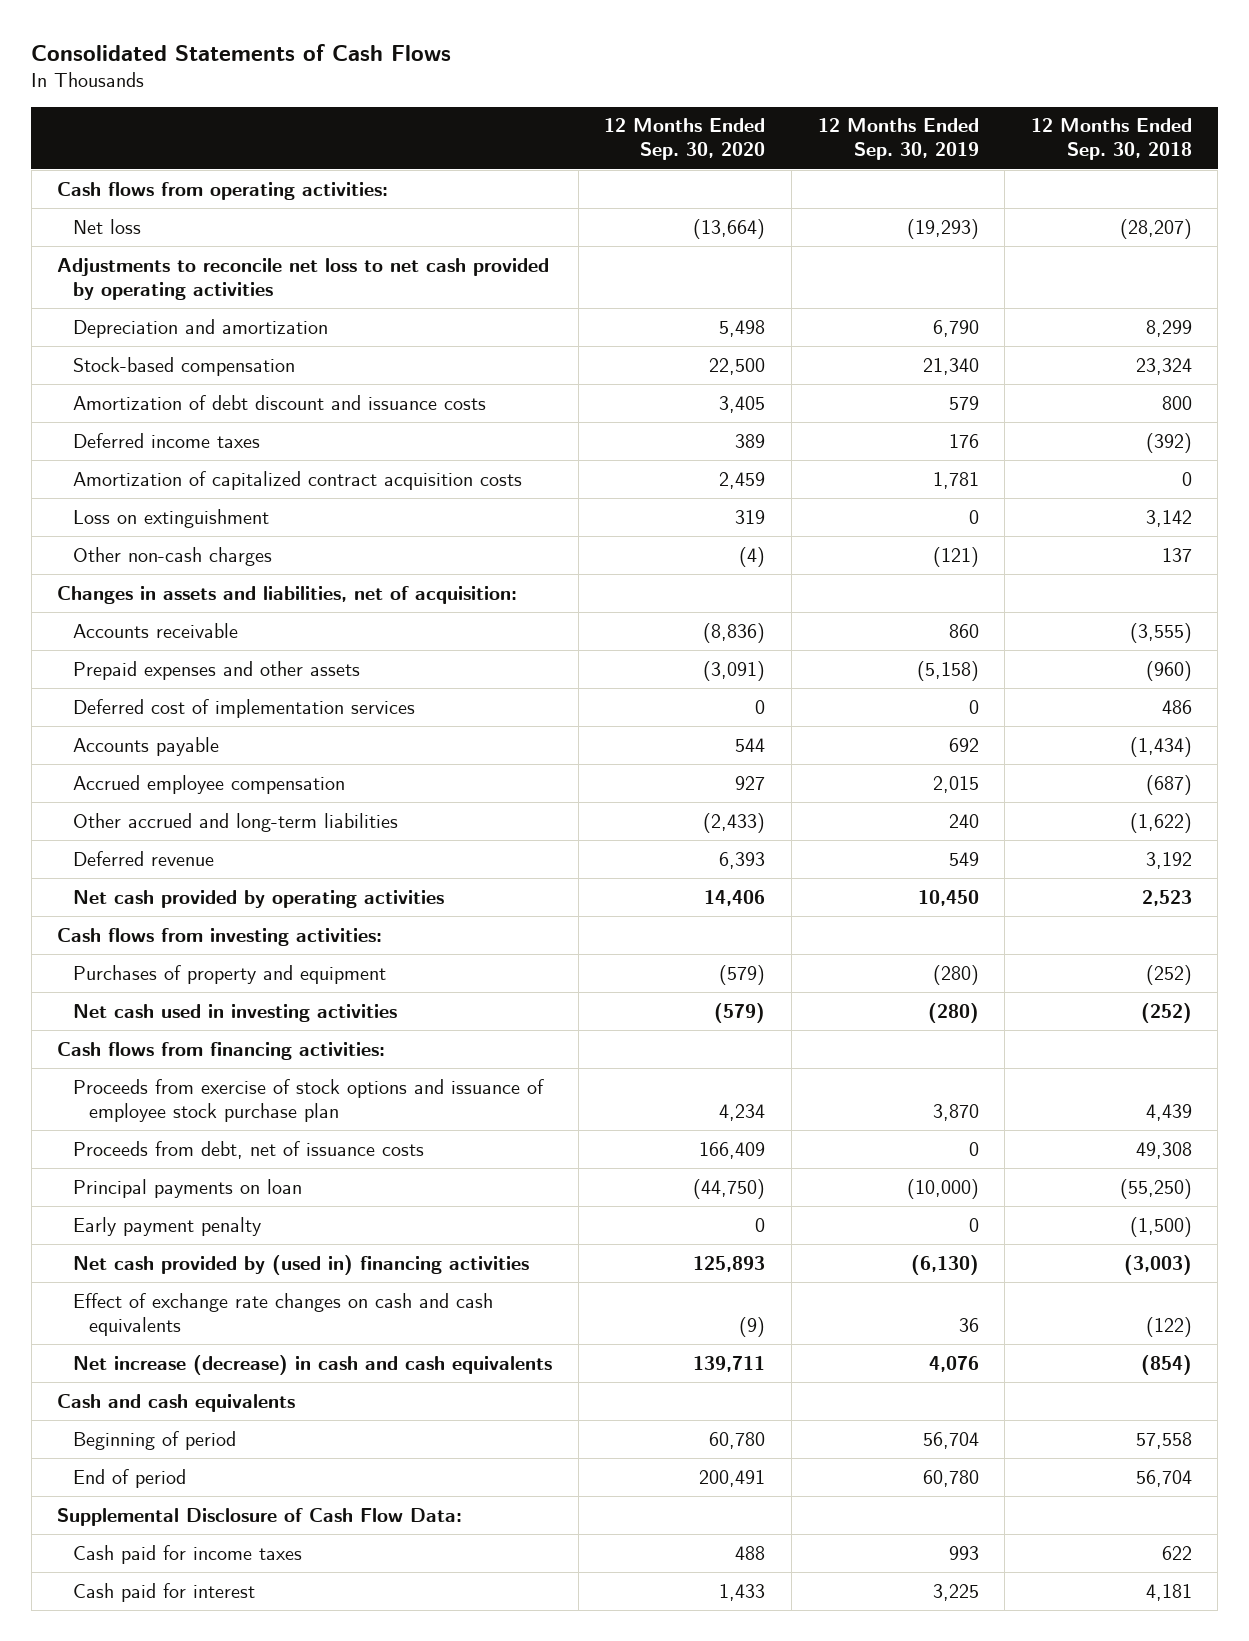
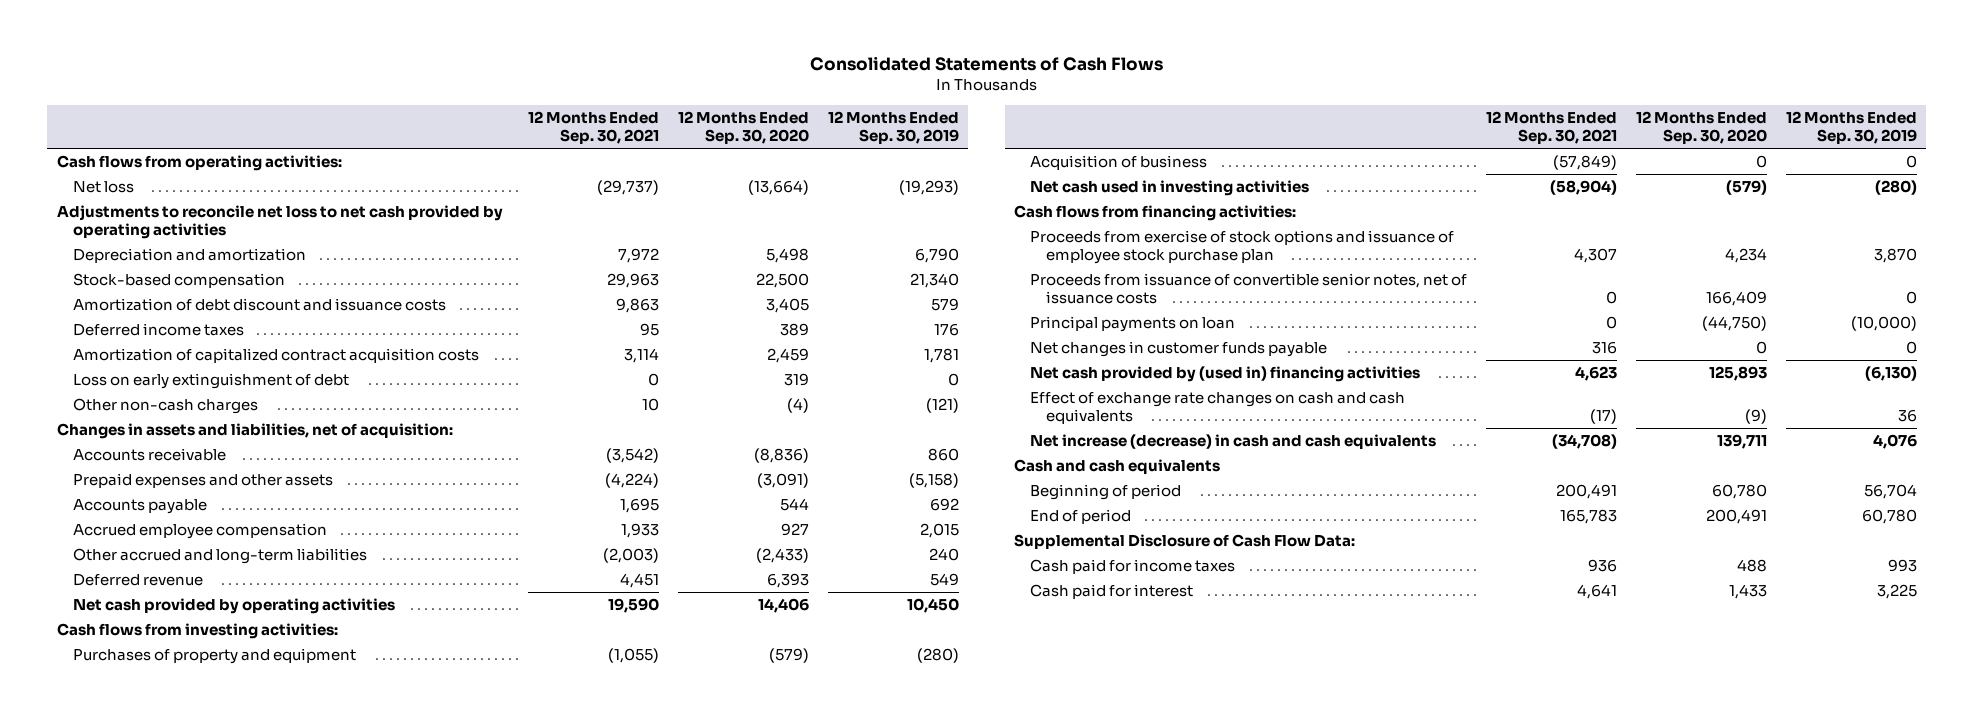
- | 12 Months Ended Sep. 30, 2020 | 12 Months Ended Sep. 30, 2019 | 12 Months Ended Sep. 30, 2018
+ | 12 Months Ended Sep. 30, 2021 | 12 Months Ended Sep. 30, 2020 | 12 Months Ended Sep. 30, 2019
- Loss on extinguishment | 319 | 0 | 3,142
+ Loss on early extinguishment of debt | 0 | 319 | 0
- Deferred cost of implementation services | 0 | 0 | 486
+ Acquisition of business | (57,849) | 0 | 0
- Proceeds from debt, net of issuance costs | 166,409 | 0 | 49,308
+ Proceeds from issuance of convertible senior notes, net of issuance costs | 0 | 166,409 | 0
- Early payment penalty | 0 | 0 | (1,500)
+ Net changes in customer funds payable | 316 | 0 | 0

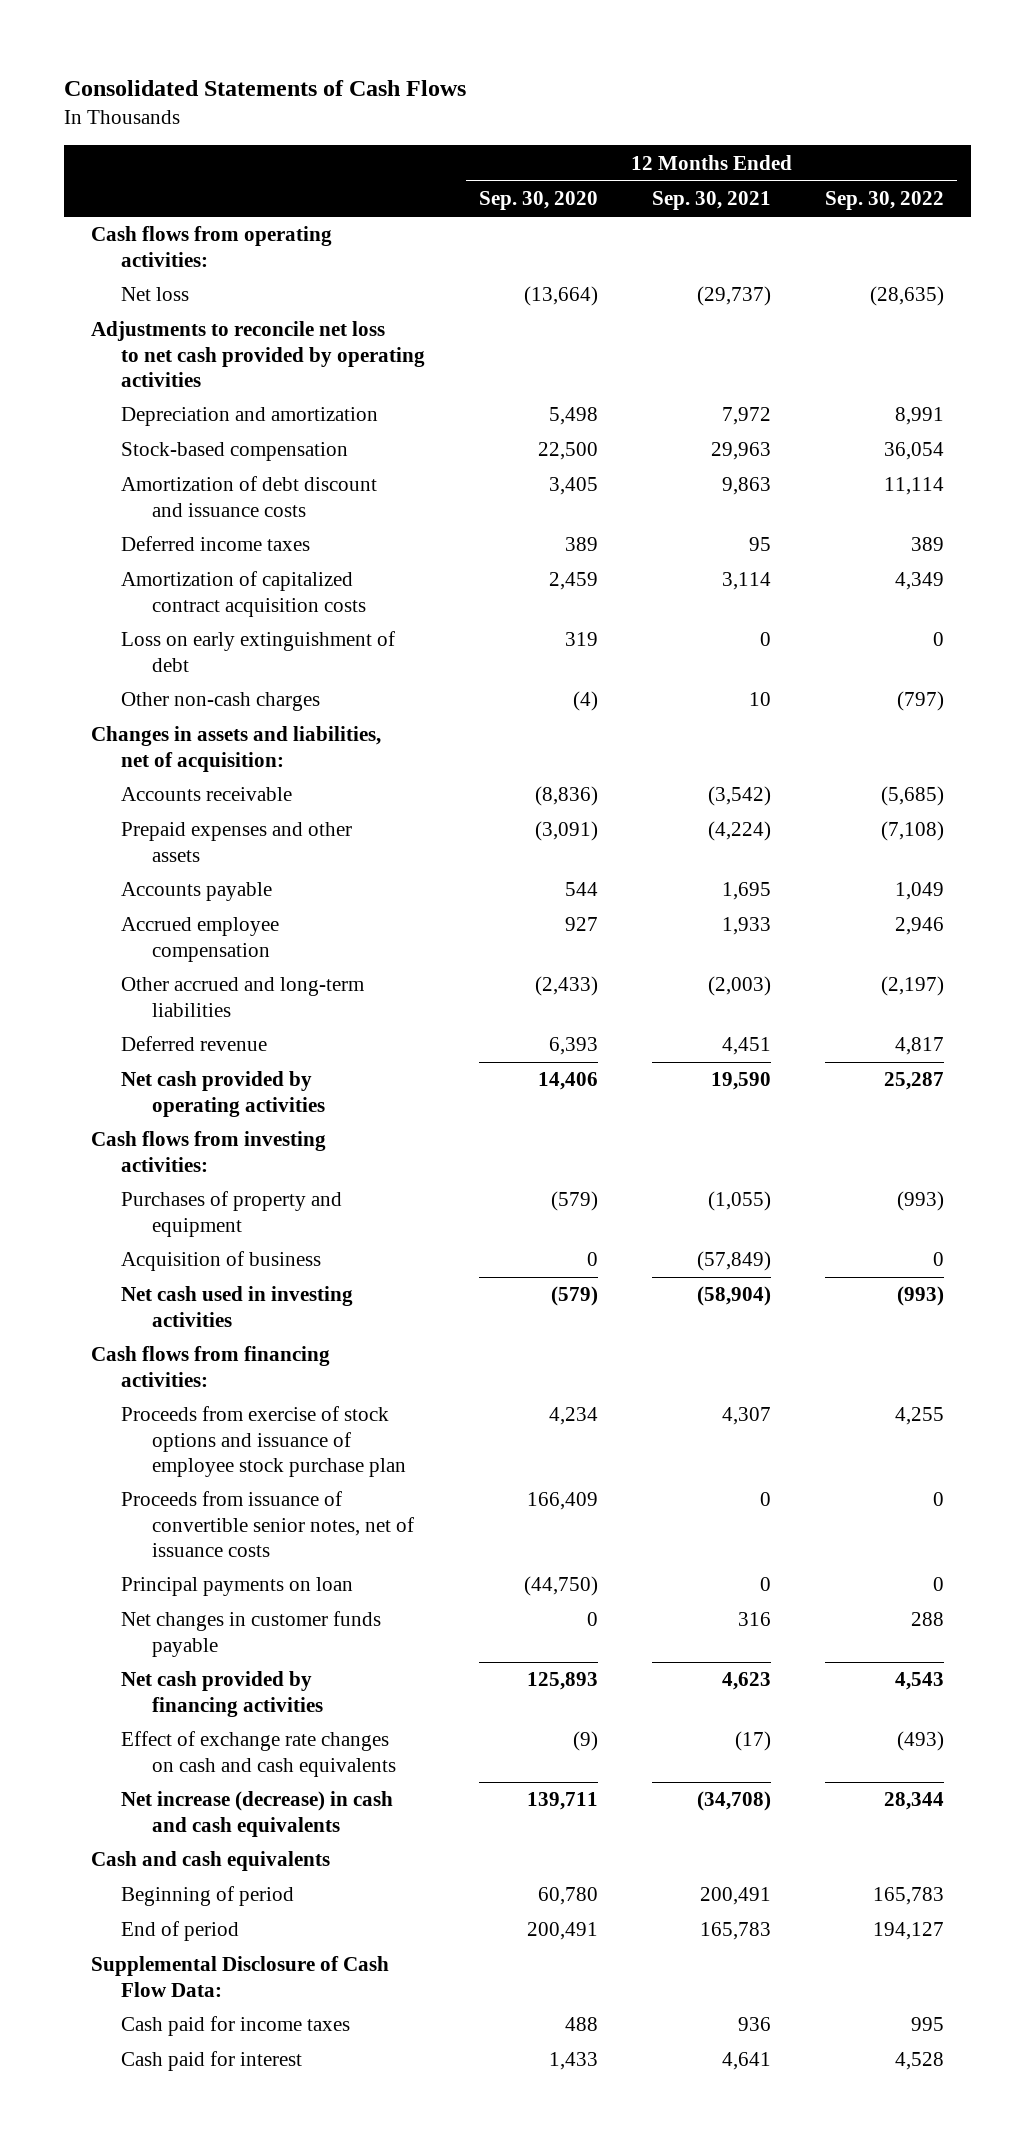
- | 12 Months Ended Sep. 30, 2021 | 12 Months Ended Sep. 30, 2020 | 12 Months Ended Sep. 30, 2019
+ | 12 Months Ended Sep. 30, 2020 | 12 Months Ended Sep. 30, 2021 | 12 Months Ended Sep. 30, 2022
- Net cash provided by (used in) financing activities | 4,623 | 125,893 | (6,130)
+ Net cash provided by financing activities | 125,893 | 4,623 | 4,543

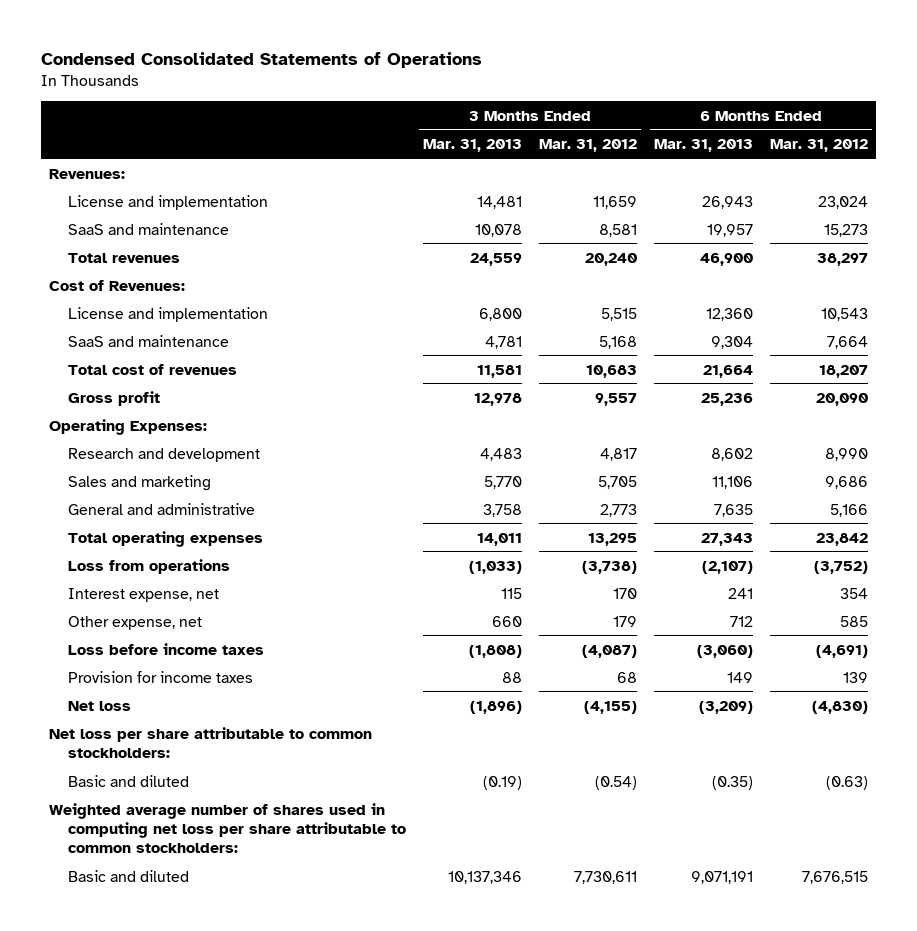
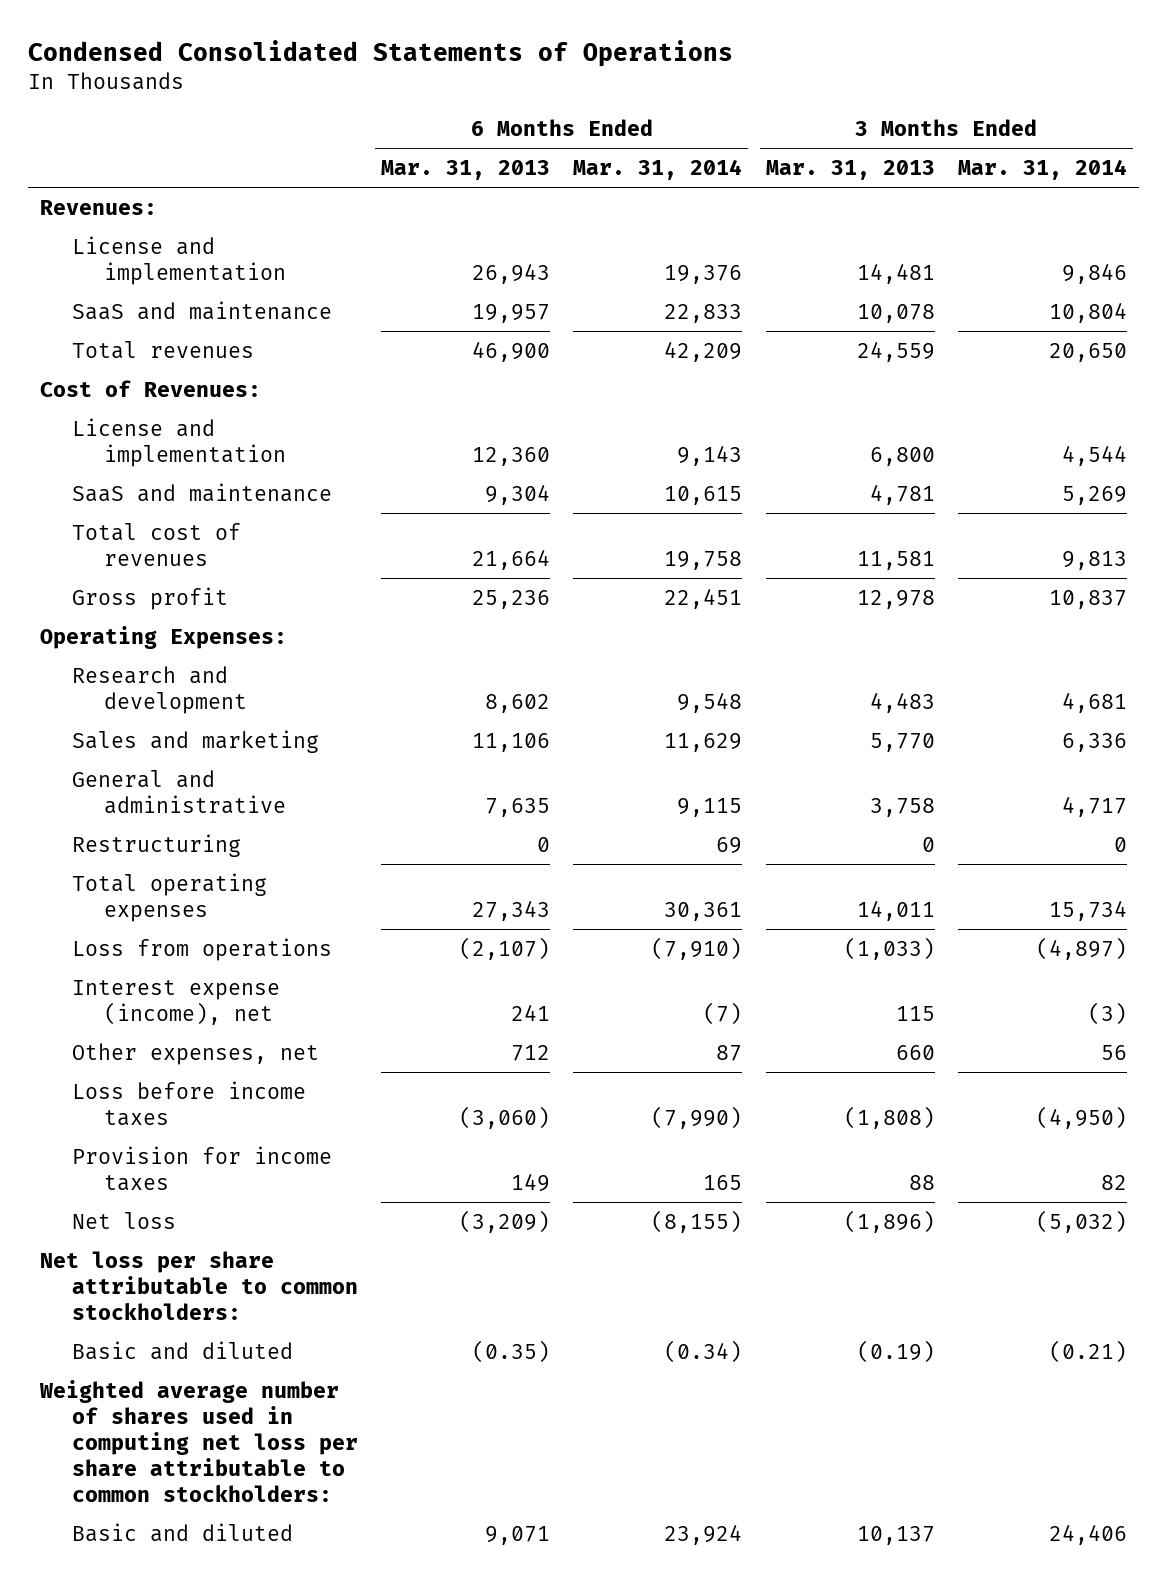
- | 3 Months Ended Mar. 31, 2013 | 3 Months Ended Mar. 31, 2012 | 6 Months Ended Mar. 31, 2013 | 6 Months Ended Mar. 31, 2012
+ | 6 Months Ended Mar. 31, 2013 | 6 Months Ended Mar. 31, 2014 | 3 Months Ended Mar. 31, 2013 | 3 Months Ended Mar. 31, 2014
+ Restructuring | 0 | 69 | 0 | 0
- Interest expense, net | 115 | 170 | 241 | 354
- Other expense, net | 660 | 179 | 712 | 585
+ Interest expense (income), net | 241 | (7) | 115 | (3)
+ Other expenses, net | 712 | 87 | 660 | 56
- Basic and diluted | 10,137,346 | 7,730,611 | 9,071,191 | 7,676,515
+ Basic and diluted | 9,071 | 23,924 | 10,137 | 24,406

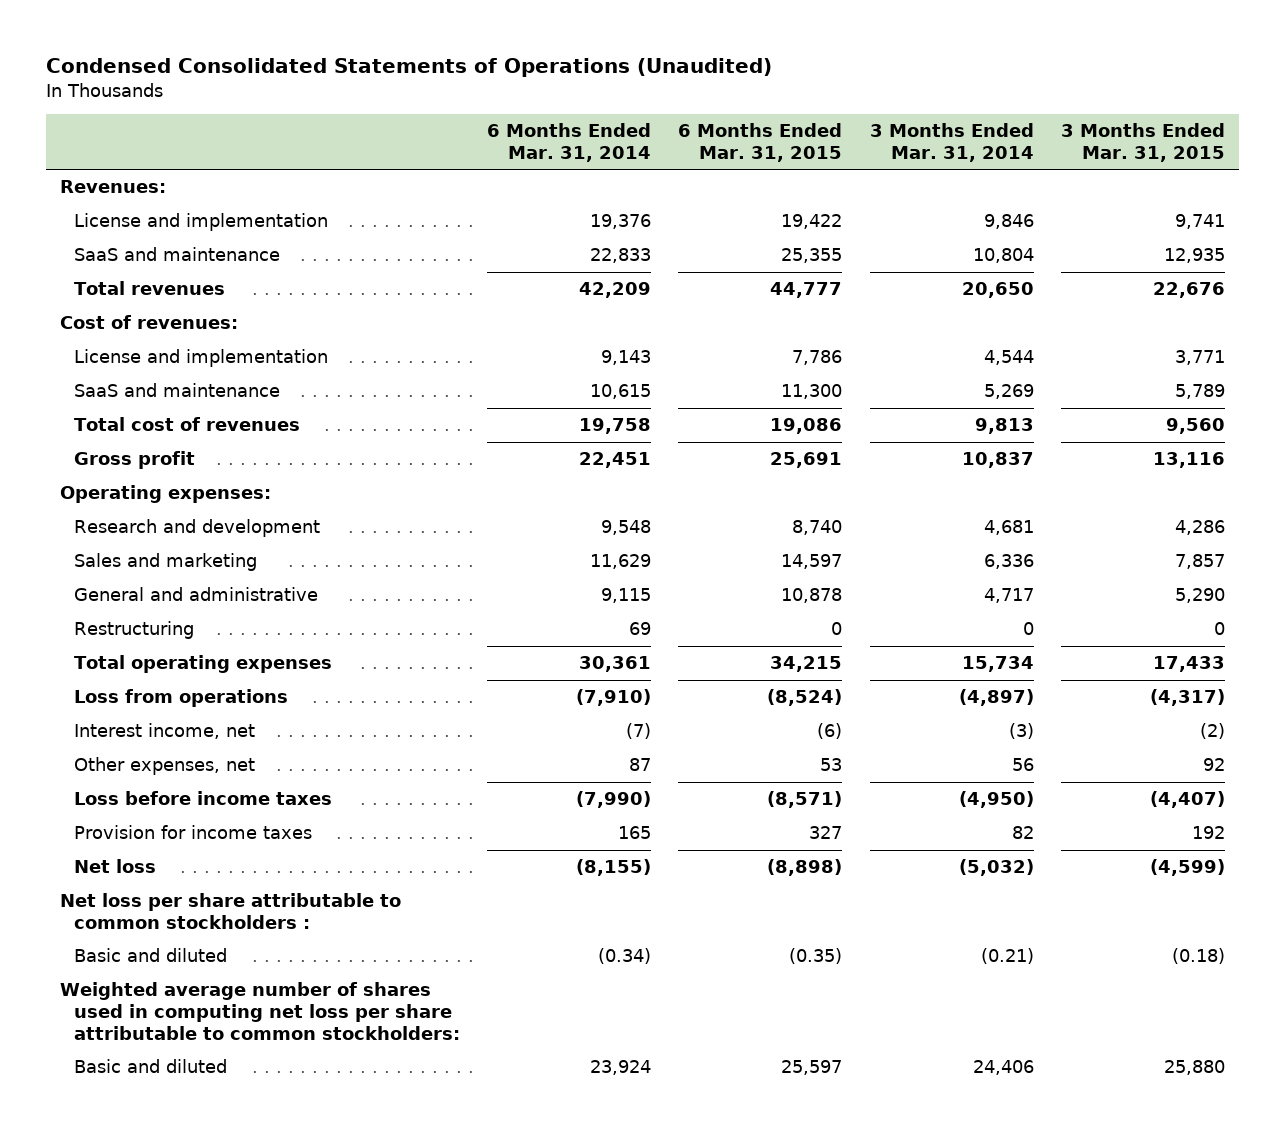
- Condensed Consolidated Statements of Operations
+ Condensed Consolidated Statements of Operations (Unaudited)
- | 6 Months Ended Mar. 31, 2013 | 6 Months Ended Mar. 31, 2014 | 3 Months Ended Mar. 31, 2013 | 3 Months Ended Mar. 31, 2014
+ | 6 Months Ended Mar. 31, 2014 | 6 Months Ended Mar. 31, 2015 | 3 Months Ended Mar. 31, 2014 | 3 Months Ended Mar. 31, 2015
- Cost of Revenues:
+ Cost of revenues:
- Operating Expenses:
+ Operating expenses:
- Interest expense (income), net | 241 | (7) | 115 | (3)
+ Interest income, net | (7) | (6) | (3) | (2)
- Net loss per share attributable to common stockholders:
+ Net loss per share attributable to common stockholders :

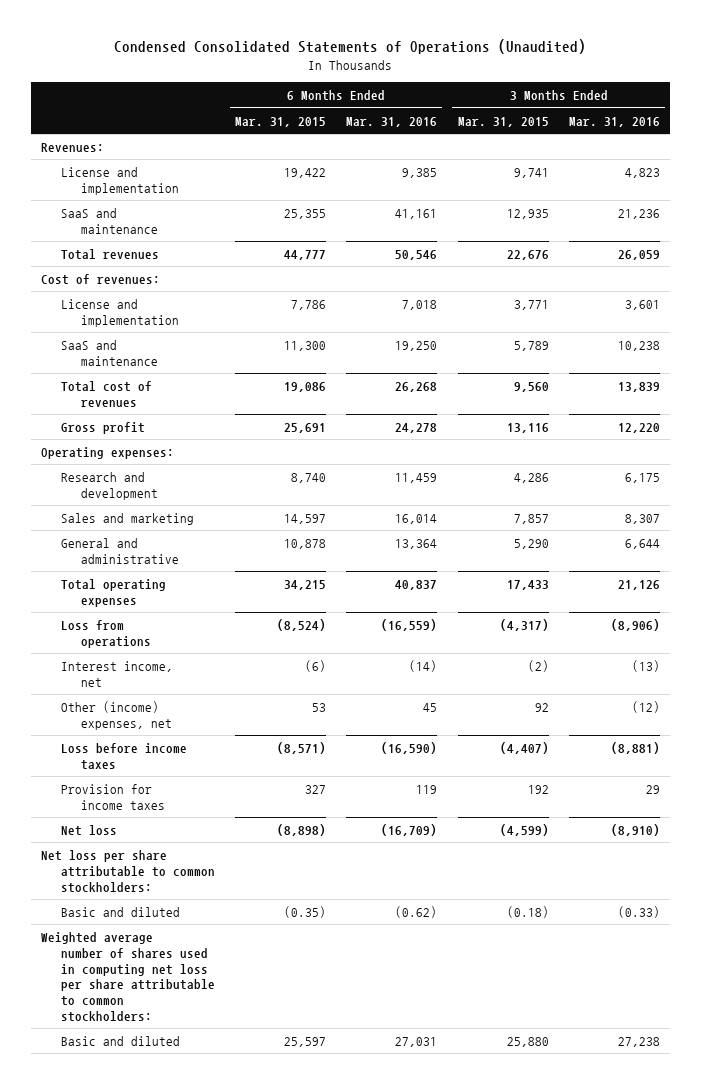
- | 6 Months Ended Mar. 31, 2014 | 6 Months Ended Mar. 31, 2015 | 3 Months Ended Mar. 31, 2014 | 3 Months Ended Mar. 31, 2015
+ | 6 Months Ended Mar. 31, 2015 | 6 Months Ended Mar. 31, 2016 | 3 Months Ended Mar. 31, 2015 | 3 Months Ended Mar. 31, 2016
- Restructuring | 69 | 0 | 0 | 0
- Other expenses, net | 87 | 53 | 56 | 92
+ Other (income) expenses, net | 53 | 45 | 92 | (12)
- Net loss per share attributable to common stockholders :
+ Net loss per share attributable to common stockholders:

